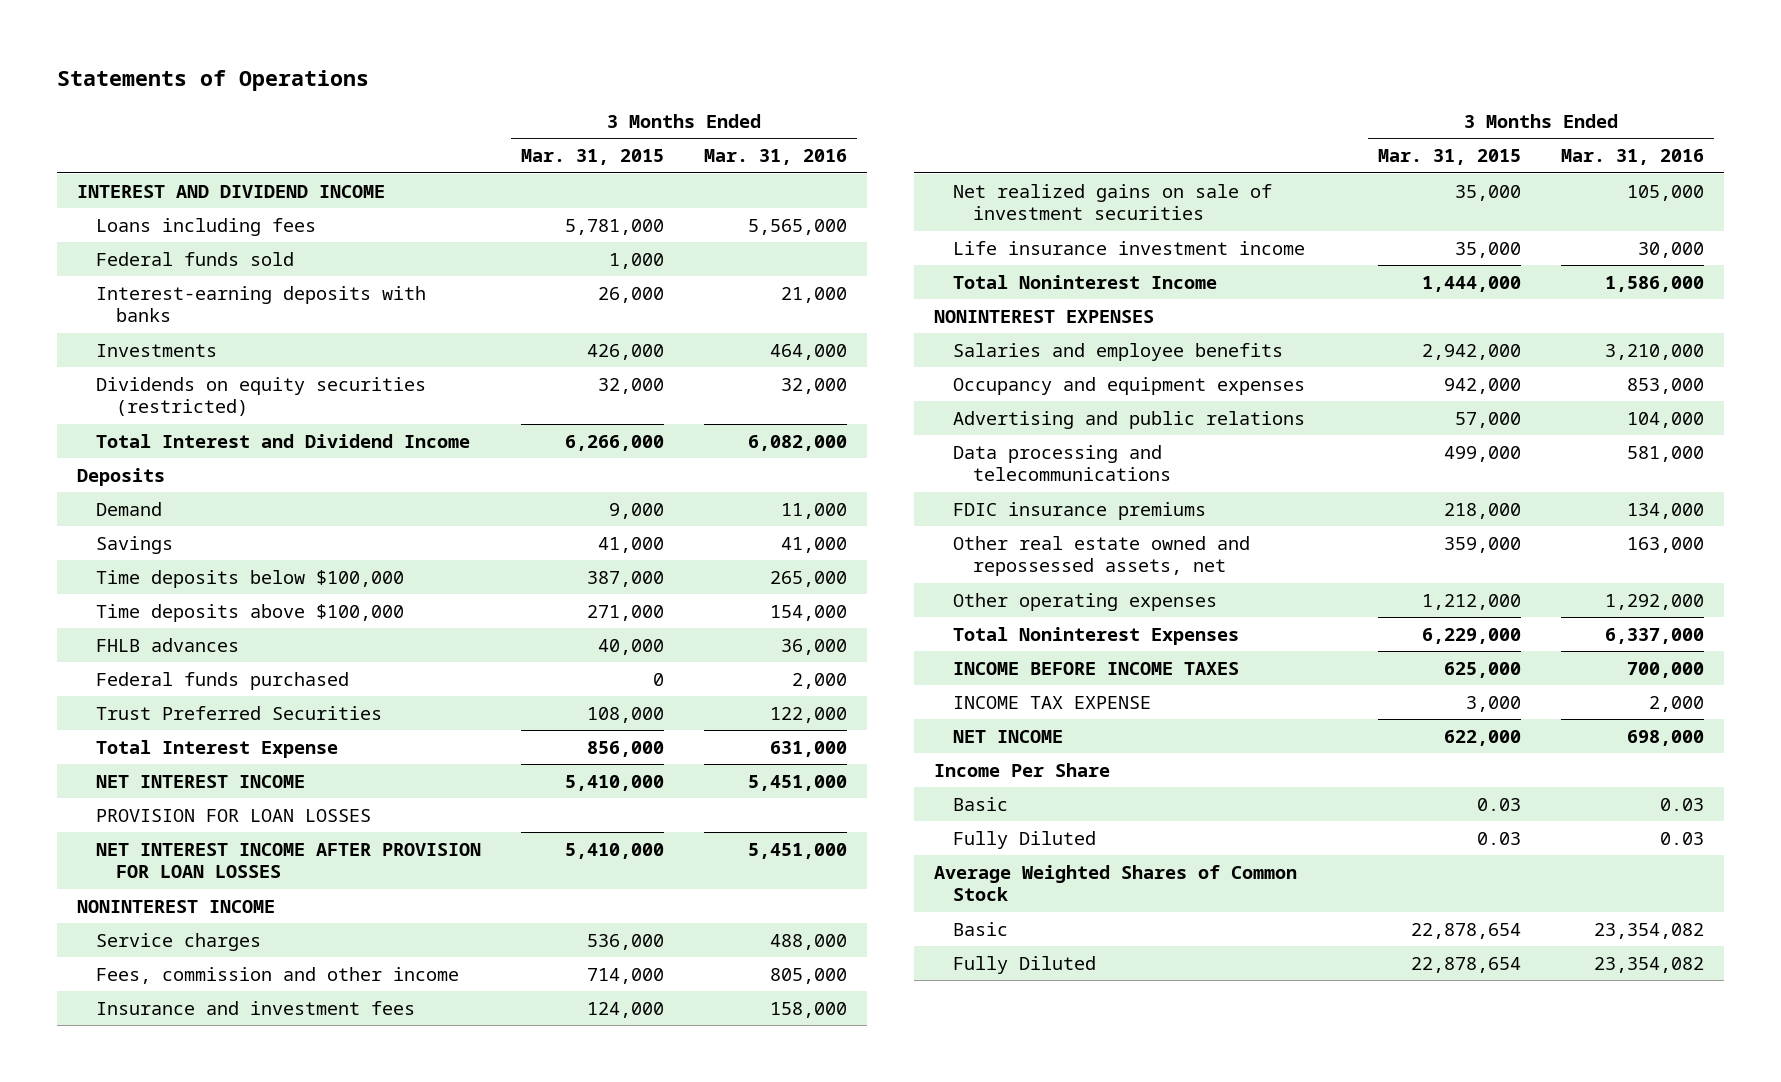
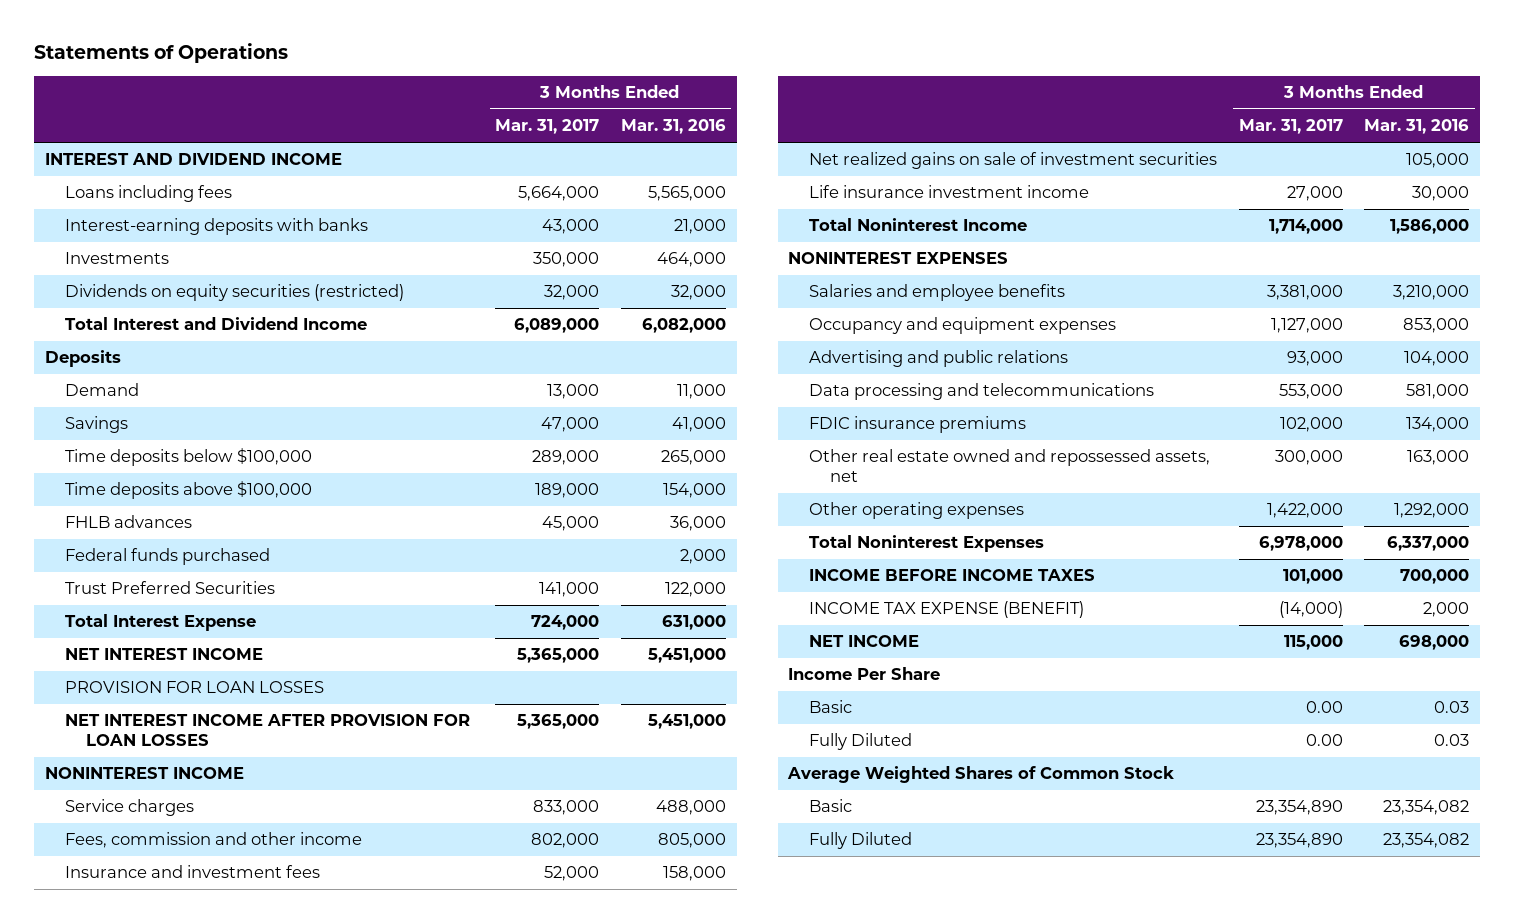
- | 3 Months Ended Mar. 31, 2015 | 3 Months Ended Mar. 31, 2016
+ | 3 Months Ended Mar. 31, 2017 | 3 Months Ended Mar. 31, 2016
- Federal funds sold | 1,000 |
- INCOME TAX EXPENSE | 3,000 | 2,000
+ INCOME TAX EXPENSE (BENEFIT) | (14,000) | 2,000

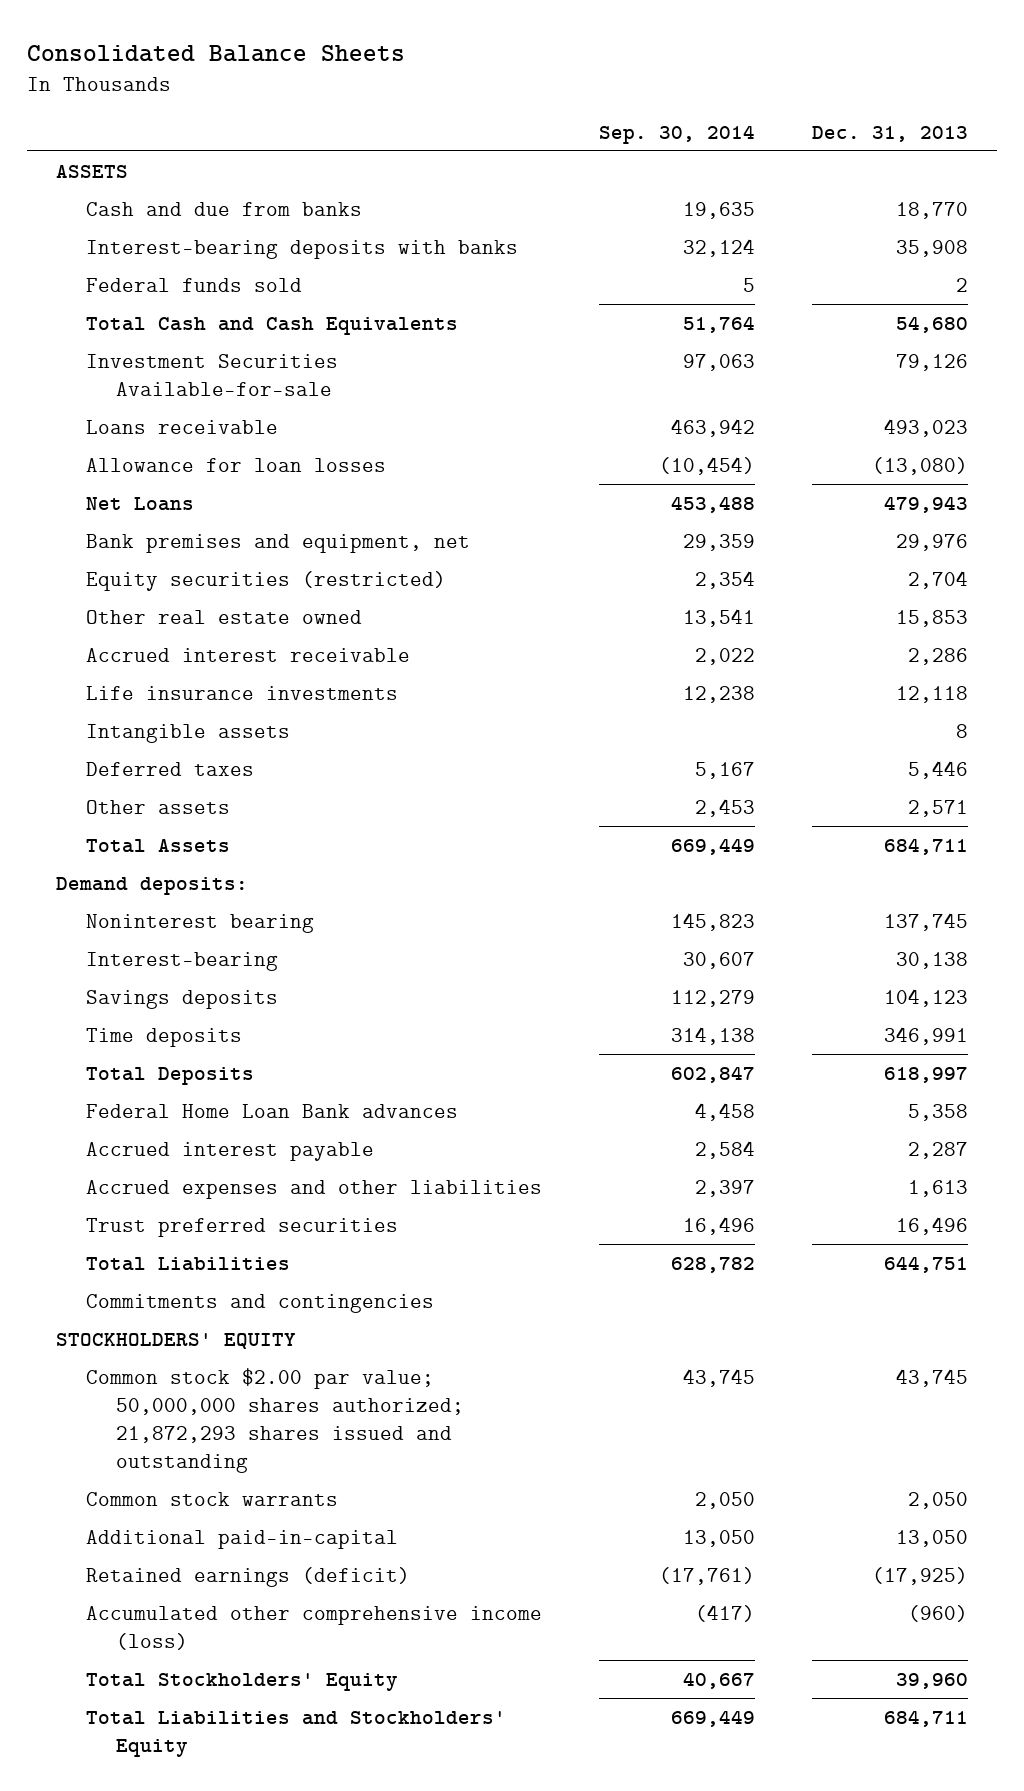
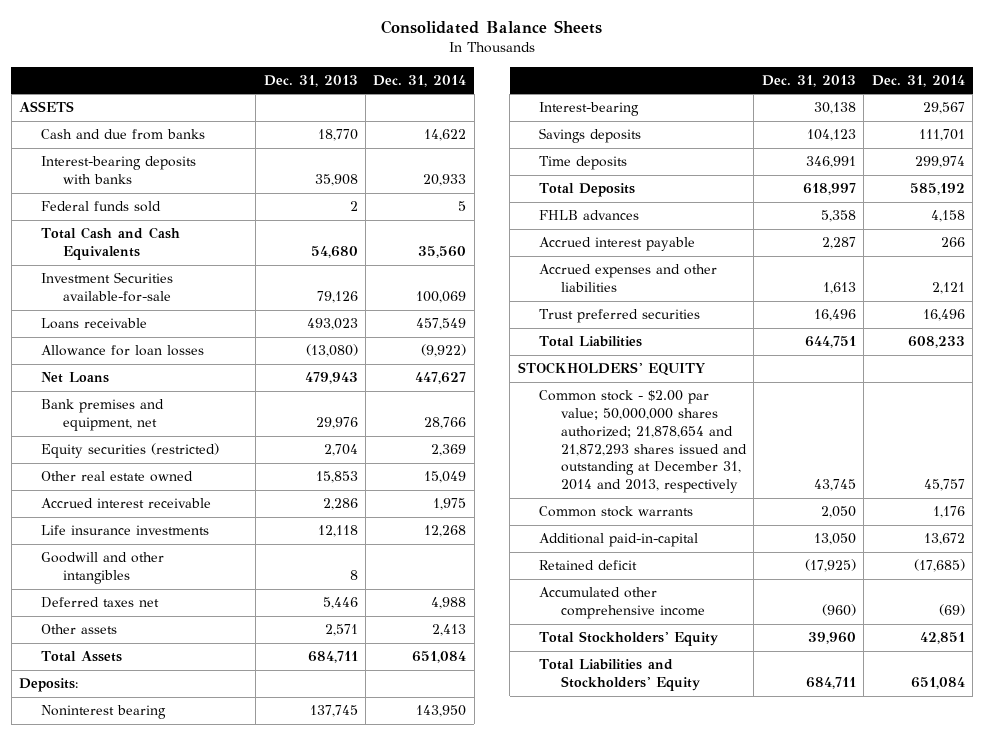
- | Sep. 30, 2014 | Dec. 31, 2013
+ | Dec. 31, 2013 | Dec. 31, 2014
- Investment Securities Available-for-sale | 97,063 | 79,126
+ Investment Securities available-for-sale | 79,126 | 100,069
- Intangible assets | | 8
- Deferred taxes | 5,167 | 5,446
+ Goodwill and other intangibles | 8 |
+ Deferred taxes net | 5,446 | 4,988
- Demand deposits:
+ Deposits:
- Federal Home Loan Bank advances | 4,458 | 5,358
+ FHLB advances | 5,358 | 4,158
- Commitments and contingencies
- Common stock $2.00 par value; 50,000,000 shares authorized; 21,872,293 shares issued and outstanding | 43,745 | 43,745
+ Common stock - $2.00 par value; 50,000,000 shares authorized; 21,878,654 and 21,872,293 shares issued and outstanding at December 31, 2014 and 2013, respectively | 43,745 | 45,757
- Retained earnings (deficit) | (17,761) | (17,925)
- Accumulated other comprehensive income (loss) | (417) | (960)
+ Retained deficit | (17,925) | (17,685)
+ Accumulated other comprehensive income | (960) | (69)

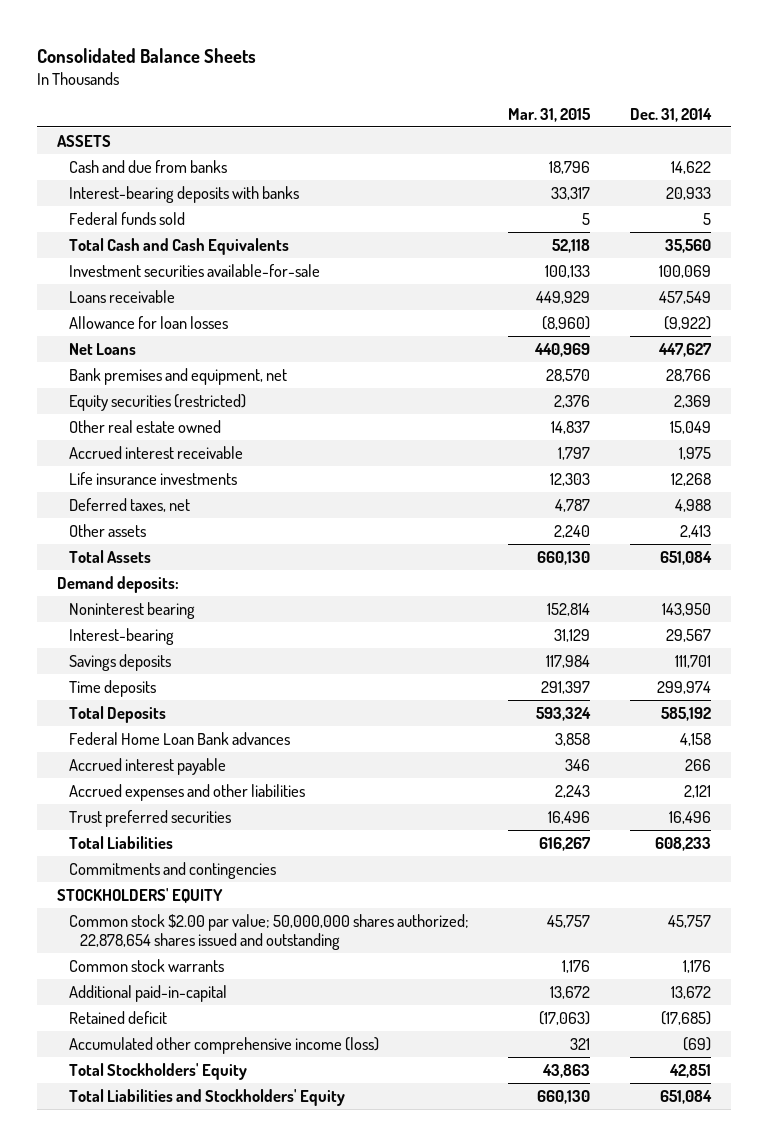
- | Dec. 31, 2013 | Dec. 31, 2014
+ | Mar. 31, 2015 | Dec. 31, 2014
- Investment Securities available-for-sale | 79,126 | 100,069
+ Investment securities available-for-sale | 100,133 | 100,069
- Goodwill and other intangibles | 8 |
- Deferred taxes net | 5,446 | 4,988
+ Deferred taxes, net | 4,787 | 4,988
- Deposits:
+ Demand deposits:
- FHLB advances | 5,358 | 4,158
+ Federal Home Loan Bank advances | 3,858 | 4,158
+ Commitments and contingencies
- Common stock - $2.00 par value; 50,000,000 shares authorized; 21,878,654 and 21,872,293 shares issued and outstanding at December 31, 2014 and 2013, respectively | 43,745 | 45,757
+ Common stock $2.00 par value; 50,000,000 shares authorized; 22,878,654 shares issued and outstanding | 45,757 | 45,757
- Accumulated other comprehensive income | (960) | (69)
+ Accumulated other comprehensive income (loss) | 321 | (69)

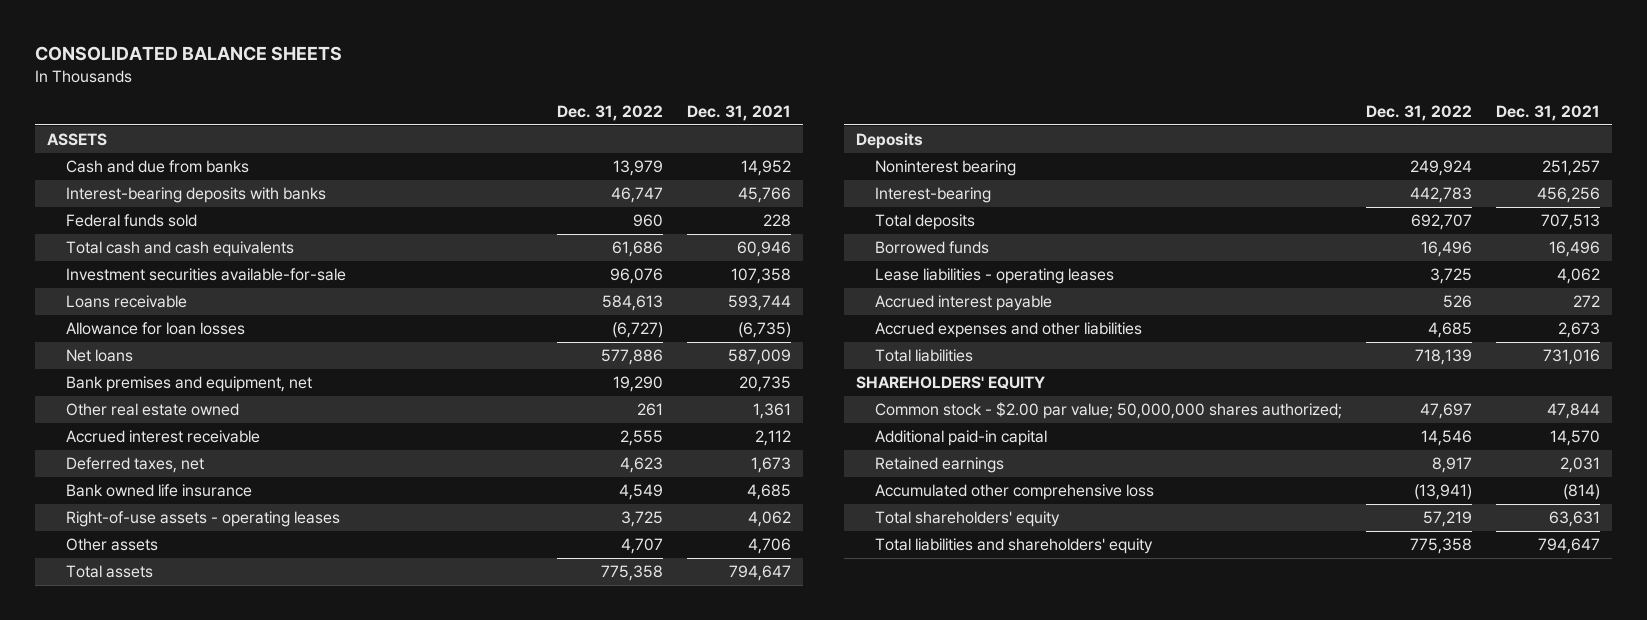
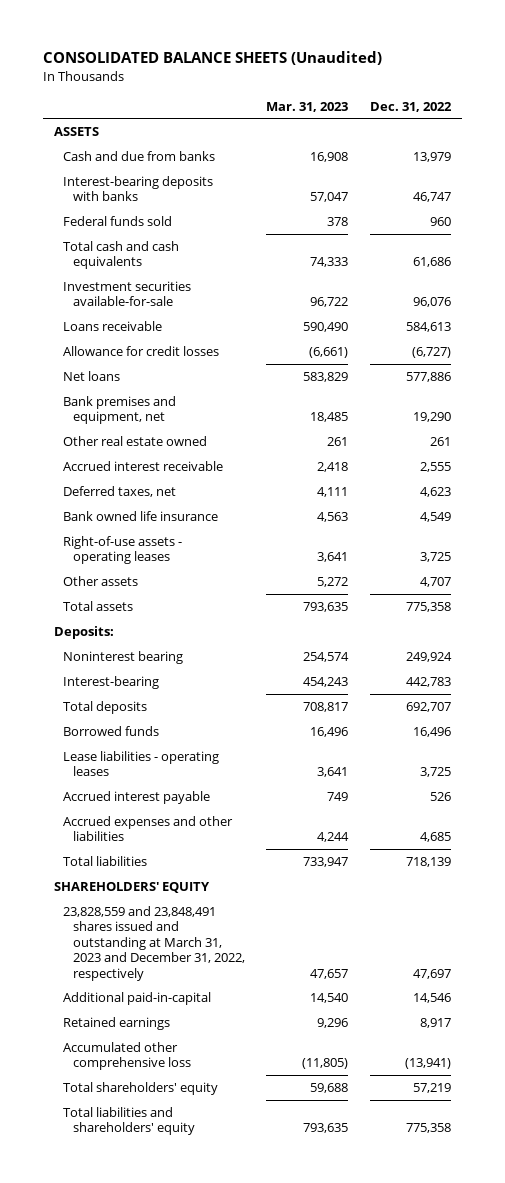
- CONSOLIDATED BALANCE SHEETS
+ CONSOLIDATED BALANCE SHEETS (Unaudited)
- | Dec. 31, 2022 | Dec. 31, 2021
+ | Mar. 31, 2023 | Dec. 31, 2022
- Allowance for loan losses | (6,727) | (6,735)
+ Allowance for credit losses | (6,661) | (6,727)
- Deposits
+ Deposits:
- Common stock - $2.00 par value; 50,000,000 shares authorized; | 47,697 | 47,844
- Additional paid-in capital | 14,546 | 14,570
+ 23,828,559 and 23,848,491 shares issued and outstanding at March 31, 2023 and December 31, 2022, respectively | 47,657 | 47,697
+ Additional paid-in-capital | 14,540 | 14,546

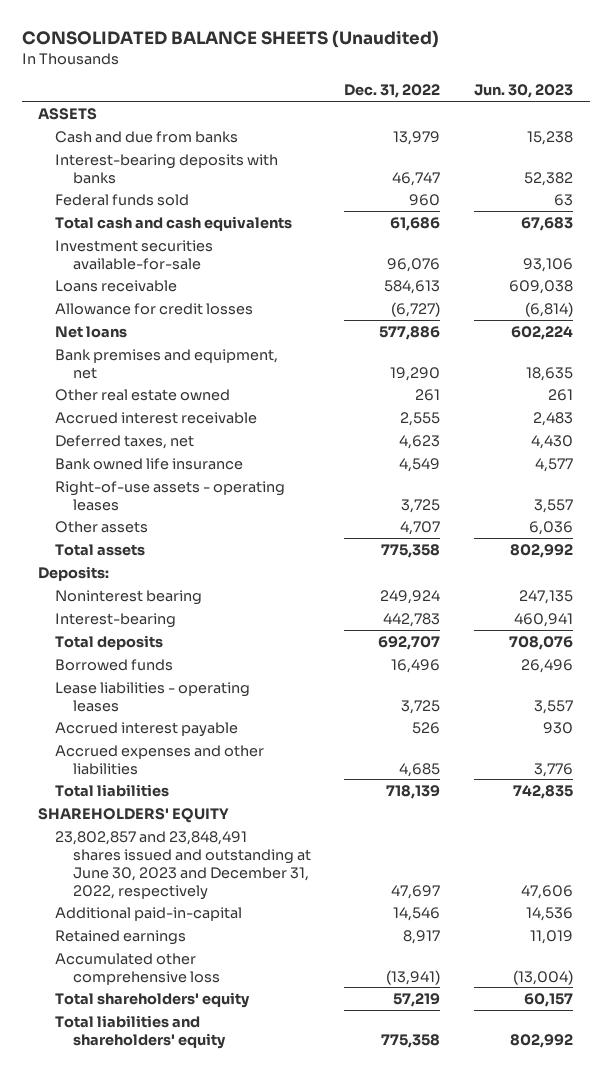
- | Mar. 31, 2023 | Dec. 31, 2022
+ | Dec. 31, 2022 | Jun. 30, 2023
- 23,828,559 and 23,848,491 shares issued and outstanding at March 31, 2023 and December 31, 2022, respectively | 47,657 | 47,697
+ 23,802,857 and 23,848,491 shares issued and outstanding at June 30, 2023 and December 31, 2022, respectively | 47,697 | 47,606

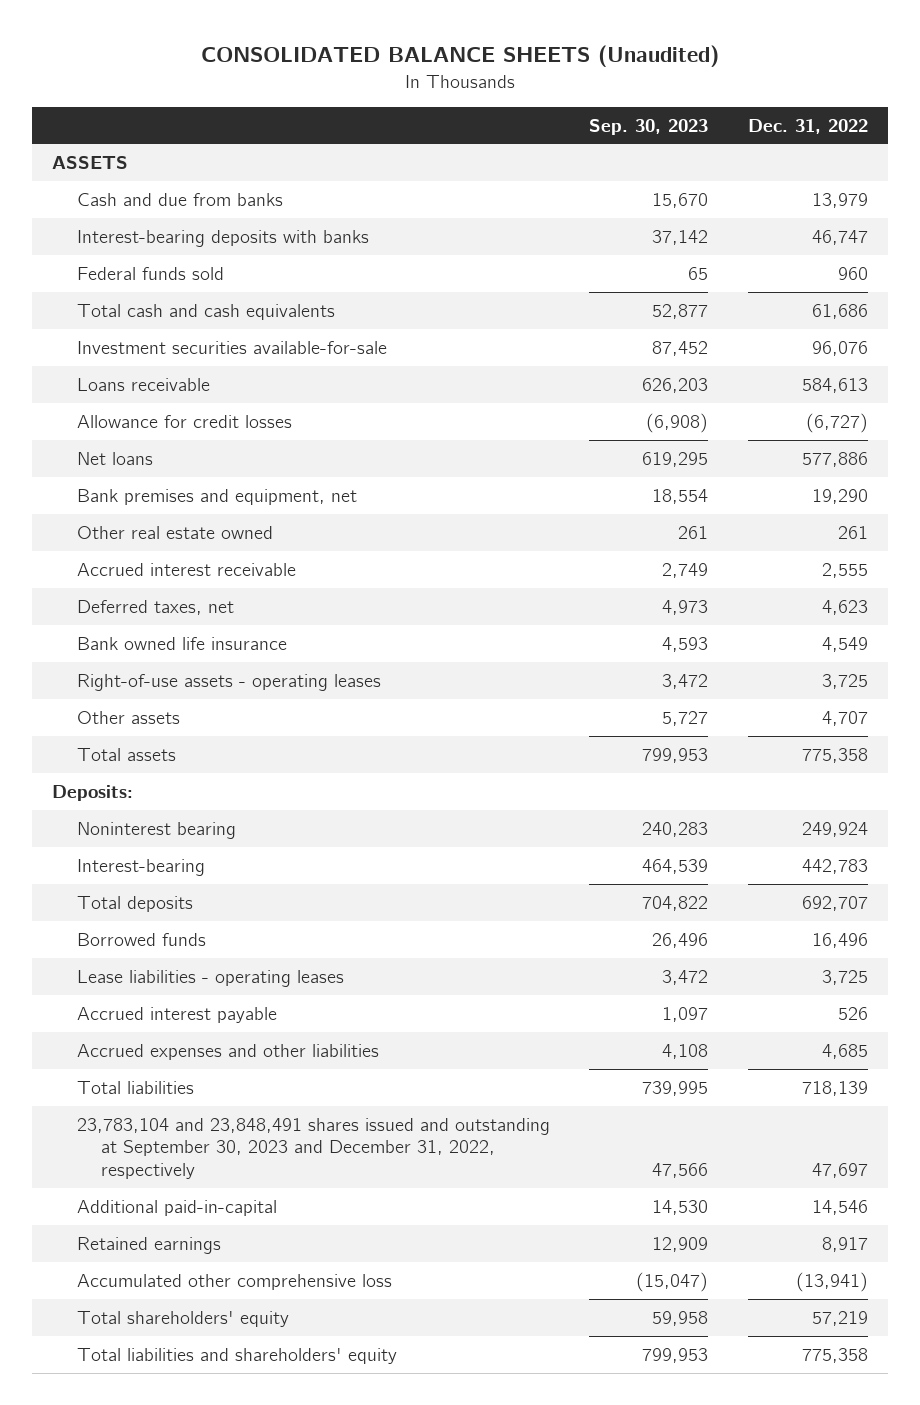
- | Dec. 31, 2022 | Jun. 30, 2023
+ | Sep. 30, 2023 | Dec. 31, 2022
- SHAREHOLDERS' EQUITY
- 23,802,857 and 23,848,491 shares issued and outstanding at June 30, 2023 and December 31, 2022, respectively | 47,697 | 47,606
+ 23,783,104 and 23,848,491 shares issued and outstanding at September 30, 2023 and December 31, 2022, respectively | 47,566 | 47,697

